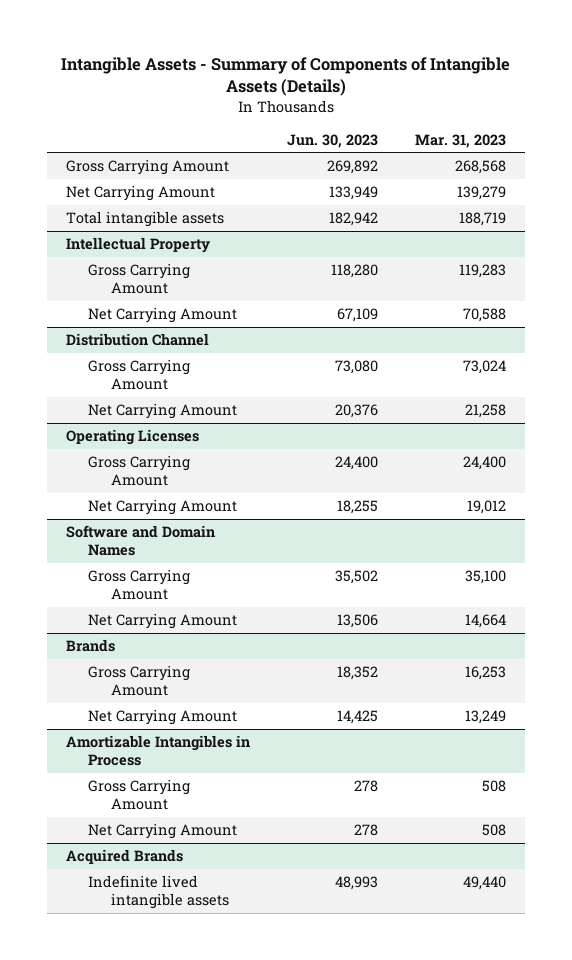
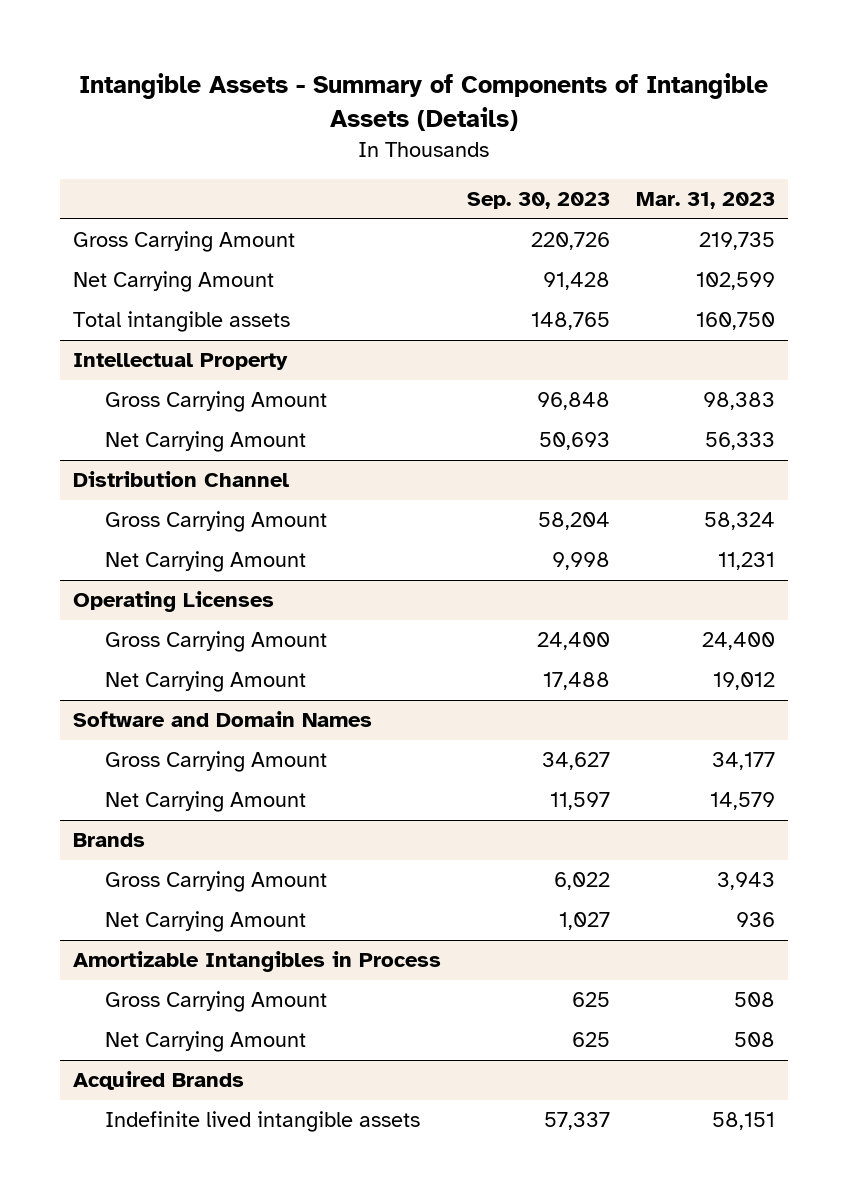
- | Jun. 30, 2023 | Mar. 31, 2023
+ | Sep. 30, 2023 | Mar. 31, 2023
- Gross Carrying Amount | 269,892 | 268,568
- Net Carrying Amount | 133,949 | 139,279
- Total intangible assets | 182,942 | 188,719
+ Gross Carrying Amount | 220,726 | 219,735
+ Net Carrying Amount | 91,428 | 102,599
+ Total intangible assets | 148,765 | 160,750
@ Intellectual Property
- Gross Carrying Amount | 118,280 | 119,283
- Net Carrying Amount | 67,109 | 70,588
+ Gross Carrying Amount | 96,848 | 98,383
+ Net Carrying Amount | 50,693 | 56,333
@ Distribution Channel
- Gross Carrying Amount | 73,080 | 73,024
- Net Carrying Amount | 20,376 | 21,258
+ Gross Carrying Amount | 58,204 | 58,324
+ Net Carrying Amount | 9,998 | 11,231
@ Software and Domain Names
- Gross Carrying Amount | 35,502 | 35,100
- Net Carrying Amount | 13,506 | 14,664
+ Gross Carrying Amount | 34,627 | 34,177
+ Net Carrying Amount | 11,597 | 14,579
@ Brands
- Gross Carrying Amount | 18,352 | 16,253
- Net Carrying Amount | 14,425 | 13,249
+ Gross Carrying Amount | 6,022 | 3,943
+ Net Carrying Amount | 1,027 | 936
@ Acquired Brands
- Indefinite lived intangible assets | 48,993 | 49,440
+ Indefinite lived intangible assets | 57,337 | 58,151

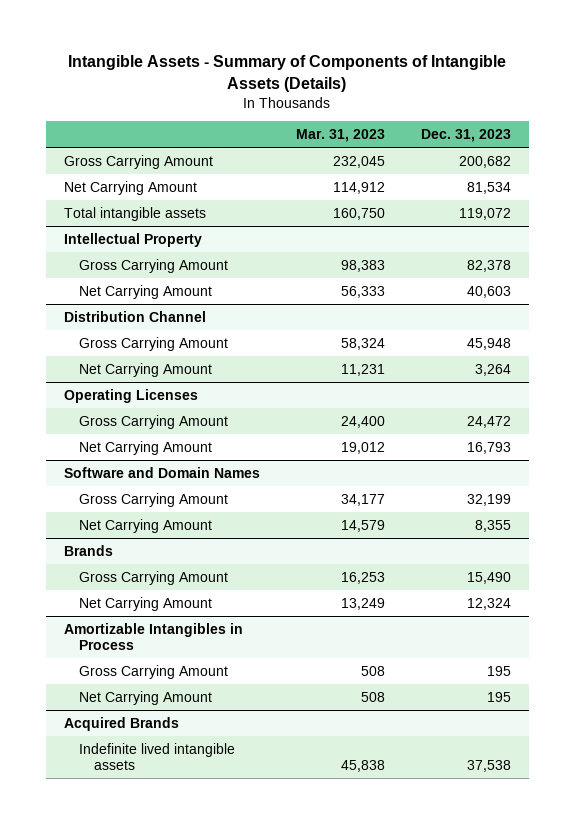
- | Sep. 30, 2023 | Mar. 31, 2023
+ | Mar. 31, 2023 | Dec. 31, 2023
- Gross Carrying Amount | 220,726 | 219,735
- Net Carrying Amount | 91,428 | 102,599
+ Gross Carrying Amount | 232,045 | 200,682
+ Net Carrying Amount | 114,912 | 81,534
@ Brands
- Gross Carrying Amount | 6,022 | 3,943
- Net Carrying Amount | 1,027 | 936
+ Gross Carrying Amount | 16,253 | 15,490
+ Net Carrying Amount | 13,249 | 12,324
@ Acquired Brands
- Indefinite lived intangible assets | 57,337 | 58,151
+ Indefinite lived intangible assets | 45,838 | 37,538

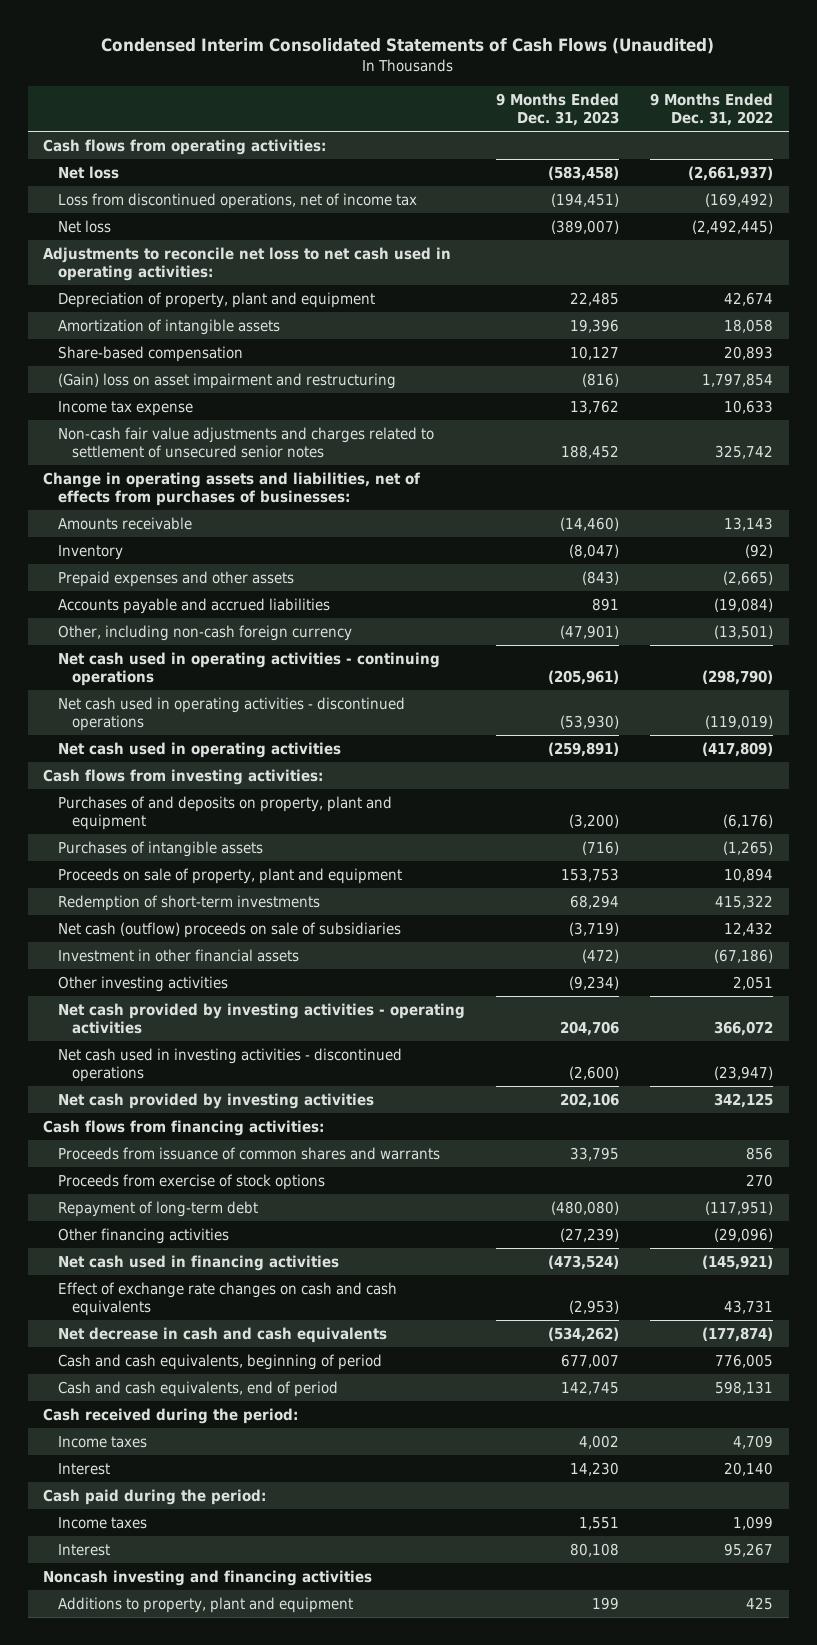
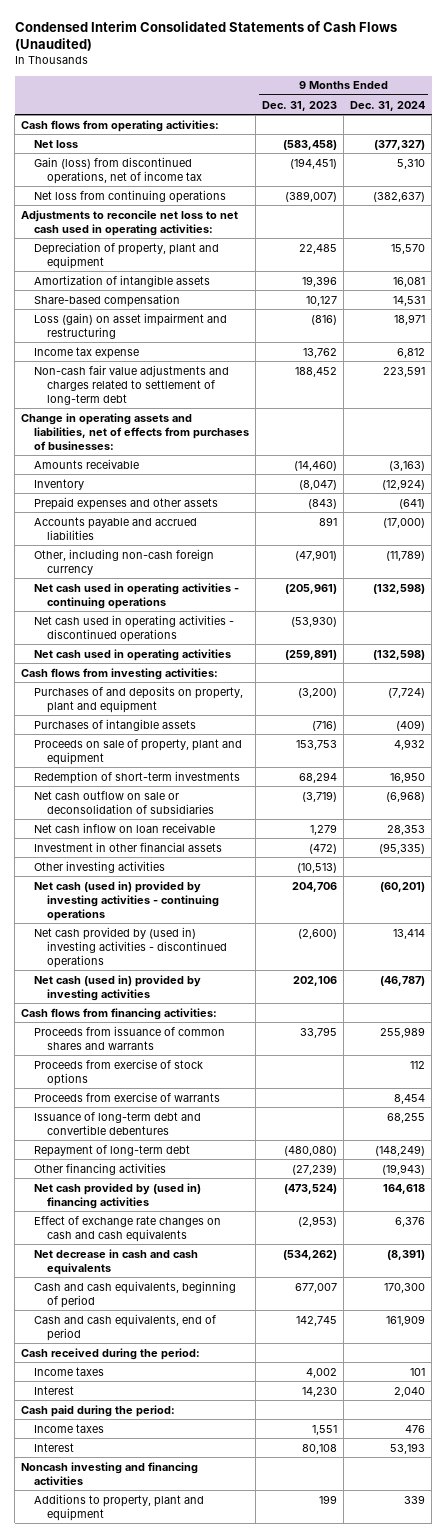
- | 9 Months Ended Dec. 31, 2023 | 9 Months Ended Dec. 31, 2022
+ | 9 Months Ended Dec. 31, 2023 | 9 Months Ended Dec. 31, 2024
- Loss from discontinued operations, net of income tax | (194,451) | (169,492)
- Net loss | (389,007) | (2,492,445)
+ Gain (loss) from discontinued operations, net of income tax | (194,451) | 5,310
+ Net loss from continuing operations | (389,007) | (382,637)
- (Gain) loss on asset impairment and restructuring | (816) | 1,797,854
+ Loss (gain) on asset impairment and restructuring | (816) | 18,971
- Non-cash fair value adjustments and charges related to settlement of unsecured senior notes | 188,452 | 325,742
+ Non-cash fair value adjustments and charges related to settlement of long-term debt | 188,452 | 223,591
- Net cash (outflow) proceeds on sale of subsidiaries | (3,719) | 12,432
+ Net cash outflow on sale or deconsolidation of subsidiaries | (3,719) | (6,968)
+ Net cash inflow on loan receivable | 1,279 | 28,353
- Other investing activities | (9,234) | 2,051
- Net cash provided by investing activities - operating activities | 204,706 | 366,072
- Net cash used in investing activities - discontinued operations | (2,600) | (23,947)
- Net cash provided by investing activities | 202,106 | 342,125
+ Other investing activities | (10,513) |
+ Net cash (used in) provided by investing activities - continuing operations | 204,706 | (60,201)
+ Net cash provided by (used in) investing activities - discontinued operations | (2,600) | 13,414
+ Net cash (used in) provided by investing activities | 202,106 | (46,787)
+ Proceeds from exercise of warrants | | 8,454
+ Issuance of long-term debt and convertible debentures | | 68,255
- Net cash used in financing activities | (473,524) | (145,921)
+ Net cash provided by (used in) financing activities | (473,524) | 164,618

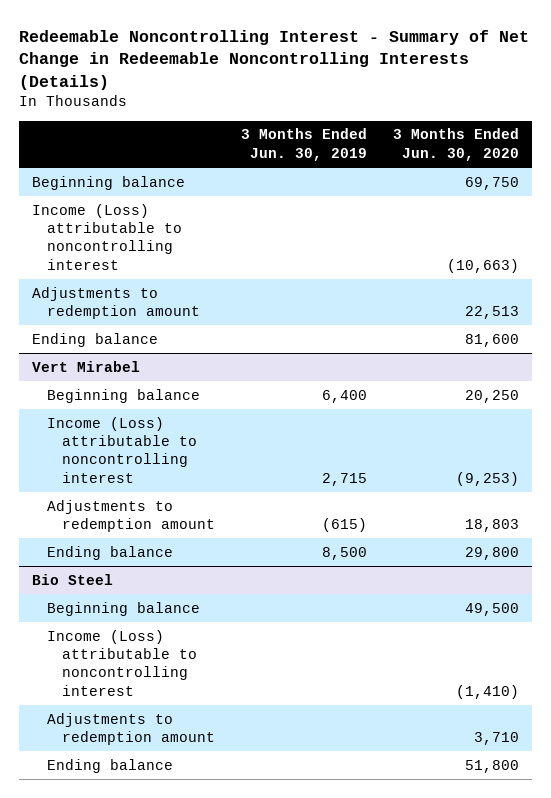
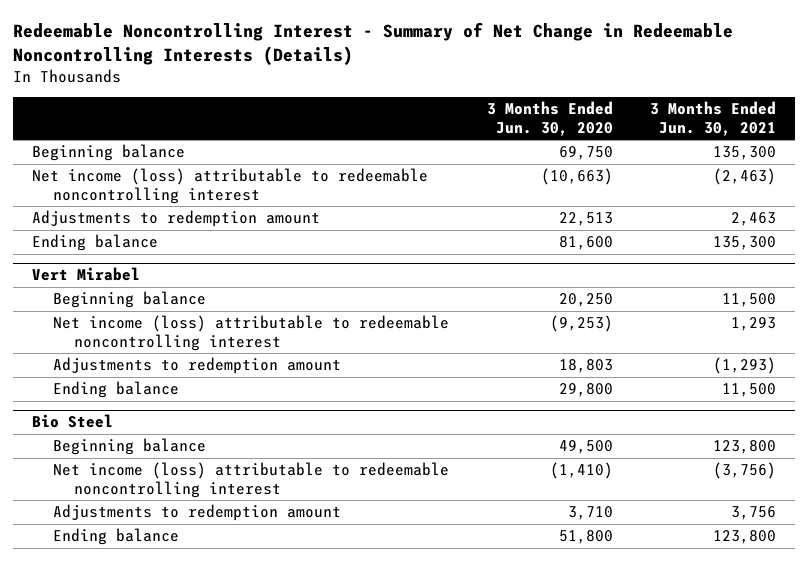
- | 3 Months Ended Jun. 30, 2019 | 3 Months Ended Jun. 30, 2020
+ | 3 Months Ended Jun. 30, 2020 | 3 Months Ended Jun. 30, 2021
- Income (Loss) attributable to noncontrolling interest | | (10,663)
+ Net income (loss) attributable to redeemable noncontrolling interest | (10,663) | (2,463)
@ Vert Mirabel
- Income (Loss) attributable to noncontrolling interest | 2,715 | (9,253)
+ Net income (loss) attributable to redeemable noncontrolling interest | (9,253) | 1,293
@ Bio Steel
- Income (Loss) attributable to noncontrolling interest | | (1,410)
+ Net income (loss) attributable to redeemable noncontrolling interest | (1,410) | (3,756)

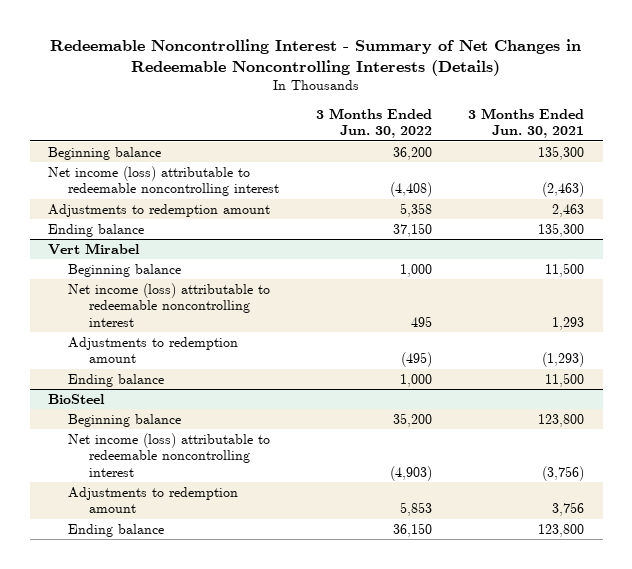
- Redeemable Noncontrolling Interest - Summary of Net Change in Redeemable Noncontrolling Interests (Details)
+ Redeemable Noncontrolling Interest - Summary of Net Changes in Redeemable Noncontrolling Interests (Details)
- | 3 Months Ended Jun. 30, 2020 | 3 Months Ended Jun. 30, 2021
+ | 3 Months Ended Jun. 30, 2022 | 3 Months Ended Jun. 30, 2021
- Bio Steel
+ BioSteel

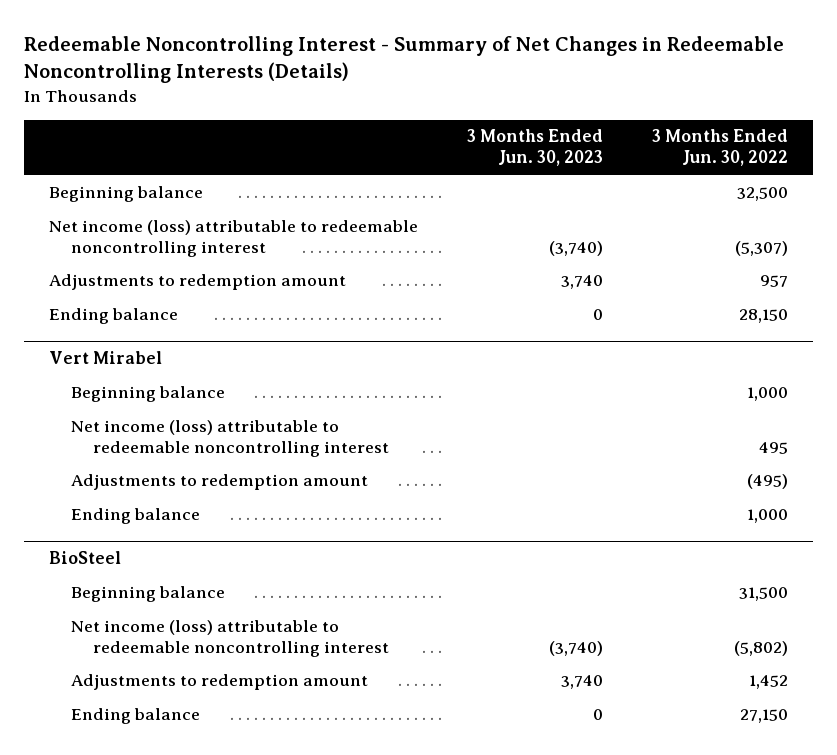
- | 3 Months Ended Jun. 30, 2022 | 3 Months Ended Jun. 30, 2021
+ | 3 Months Ended Jun. 30, 2023 | 3 Months Ended Jun. 30, 2022
- Beginning balance | 36,200 | 135,300
- Net income (loss) attributable to redeemable noncontrolling interest | (4,408) | (2,463)
- Adjustments to redemption amount | 5,358 | 2,463
- Ending balance | 37,150 | 135,300
+ Beginning balance | | 32,500
+ Net income (loss) attributable to redeemable noncontrolling interest | (3,740) | (5,307)
+ Adjustments to redemption amount | 3,740 | 957
+ Ending balance | 0 | 28,150
@ BioSteel
- Beginning balance | 35,200 | 123,800
- Net income (loss) attributable to redeemable noncontrolling interest | (4,903) | (3,756)
- Adjustments to redemption amount | 5,853 | 3,756
- Ending balance | 36,150 | 123,800
+ Beginning balance | | 31,500
+ Net income (loss) attributable to redeemable noncontrolling interest | (3,740) | (5,802)
+ Adjustments to redemption amount | 3,740 | 1,452
+ Ending balance | 0 | 27,150

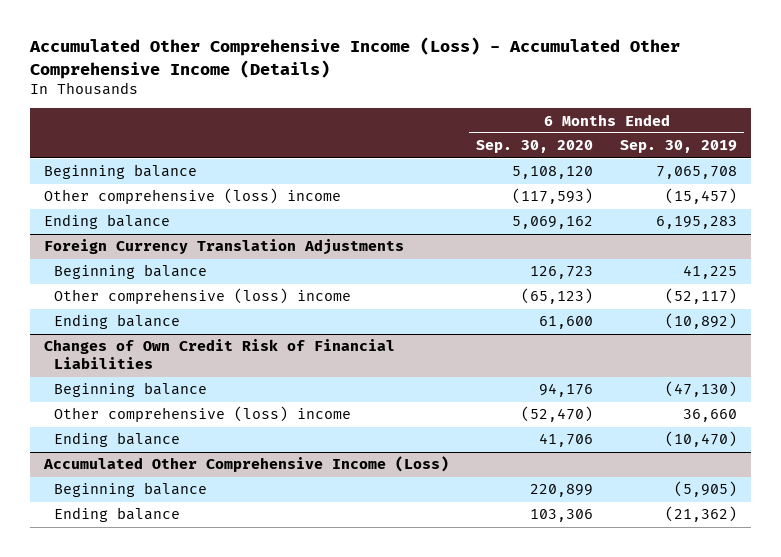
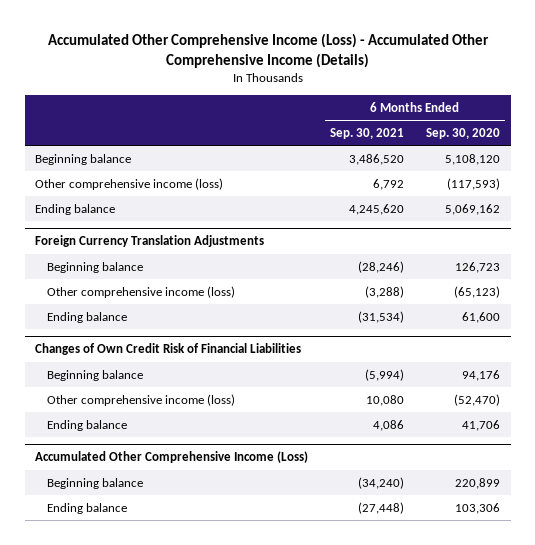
- | 6 Months Ended Sep. 30, 2020 | 6 Months Ended Sep. 30, 2019
+ | 6 Months Ended Sep. 30, 2021 | 6 Months Ended Sep. 30, 2020
- Other comprehensive (loss) income | (117,593) | (15,457)
+ Other comprehensive income (loss) | 6,792 | (117,593)
@ Foreign Currency Translation Adjustments
- Other comprehensive (loss) income | (65,123) | (52,117)
+ Other comprehensive income (loss) | (3,288) | (65,123)
@ Changes of Own Credit Risk of Financial Liabilities
- Other comprehensive (loss) income | (52,470) | 36,660
+ Other comprehensive income (loss) | 10,080 | (52,470)

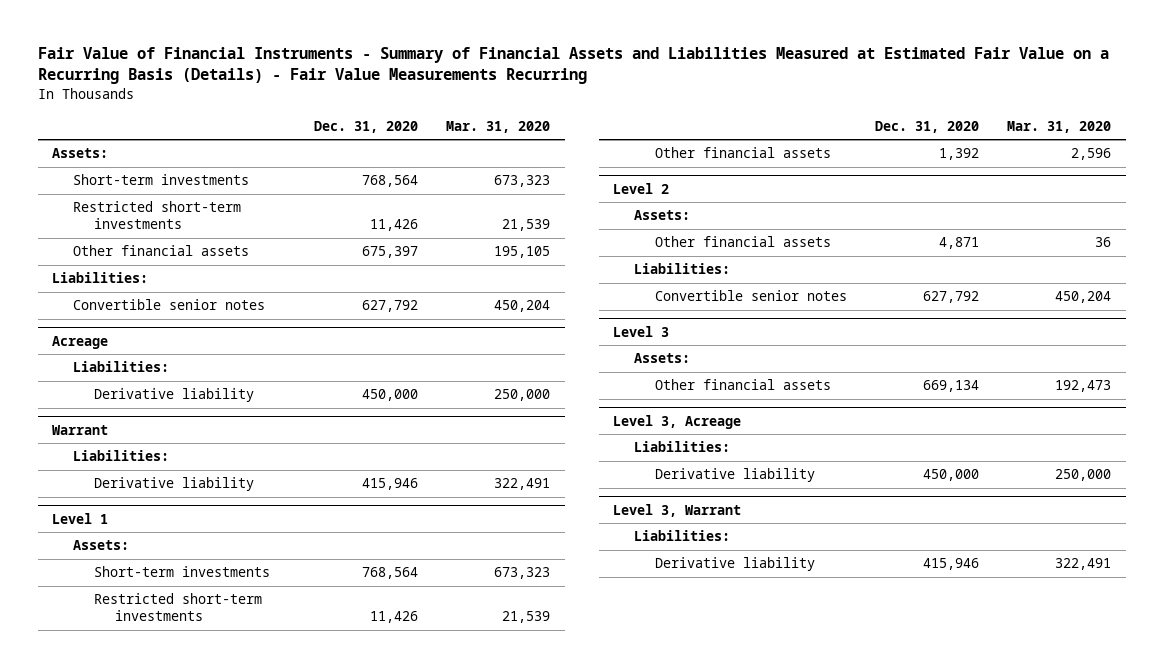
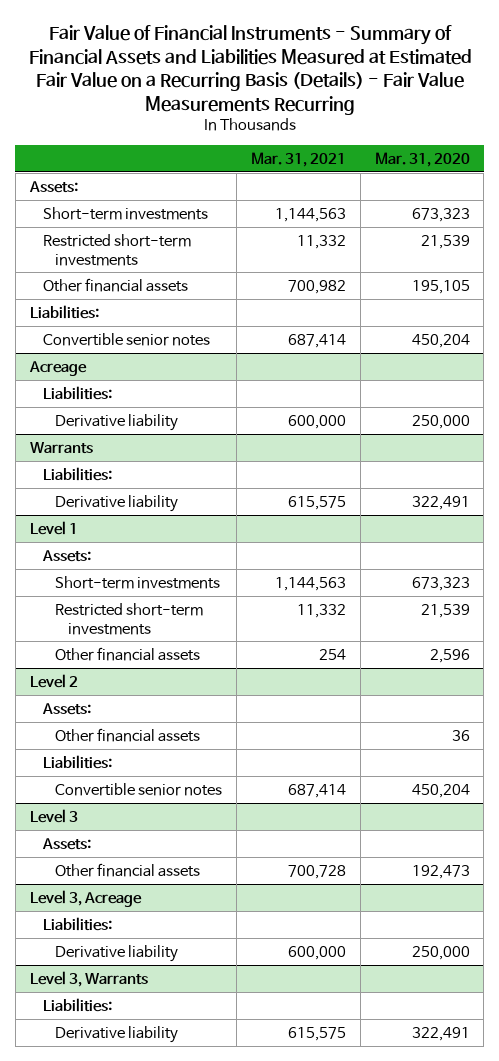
- | Dec. 31, 2020 | Mar. 31, 2020
+ | Mar. 31, 2021 | Mar. 31, 2020
- Warrant
+ Warrants
- Level 3, Warrant
+ Level 3, Warrants

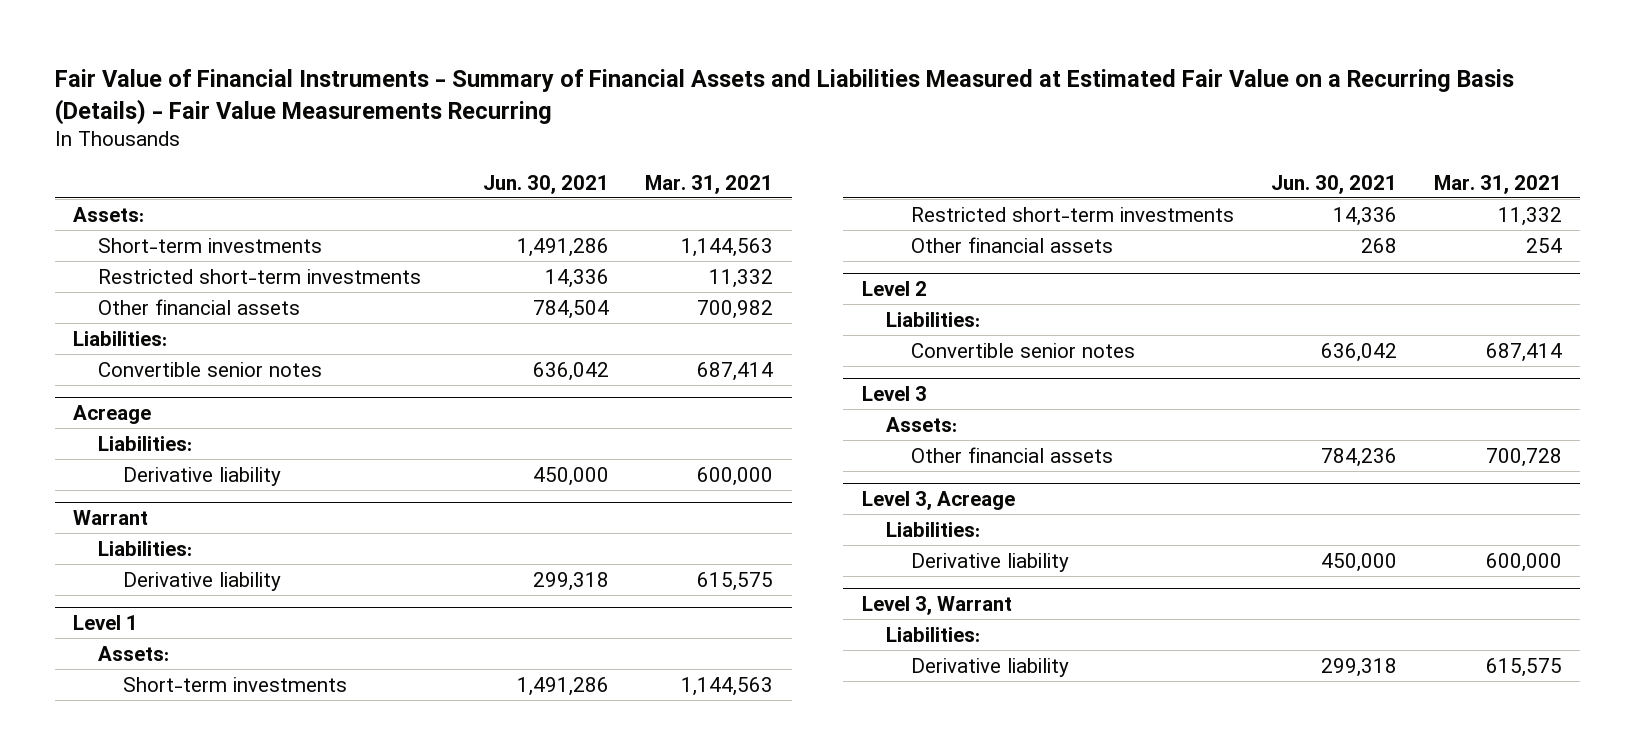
- | Mar. 31, 2021 | Mar. 31, 2020
+ | Jun. 30, 2021 | Mar. 31, 2021
- Warrants
+ Warrant
@ Level 2
- Assets:
- Other financial assets | | 36
- Level 3, Warrants
+ Level 3, Warrant

